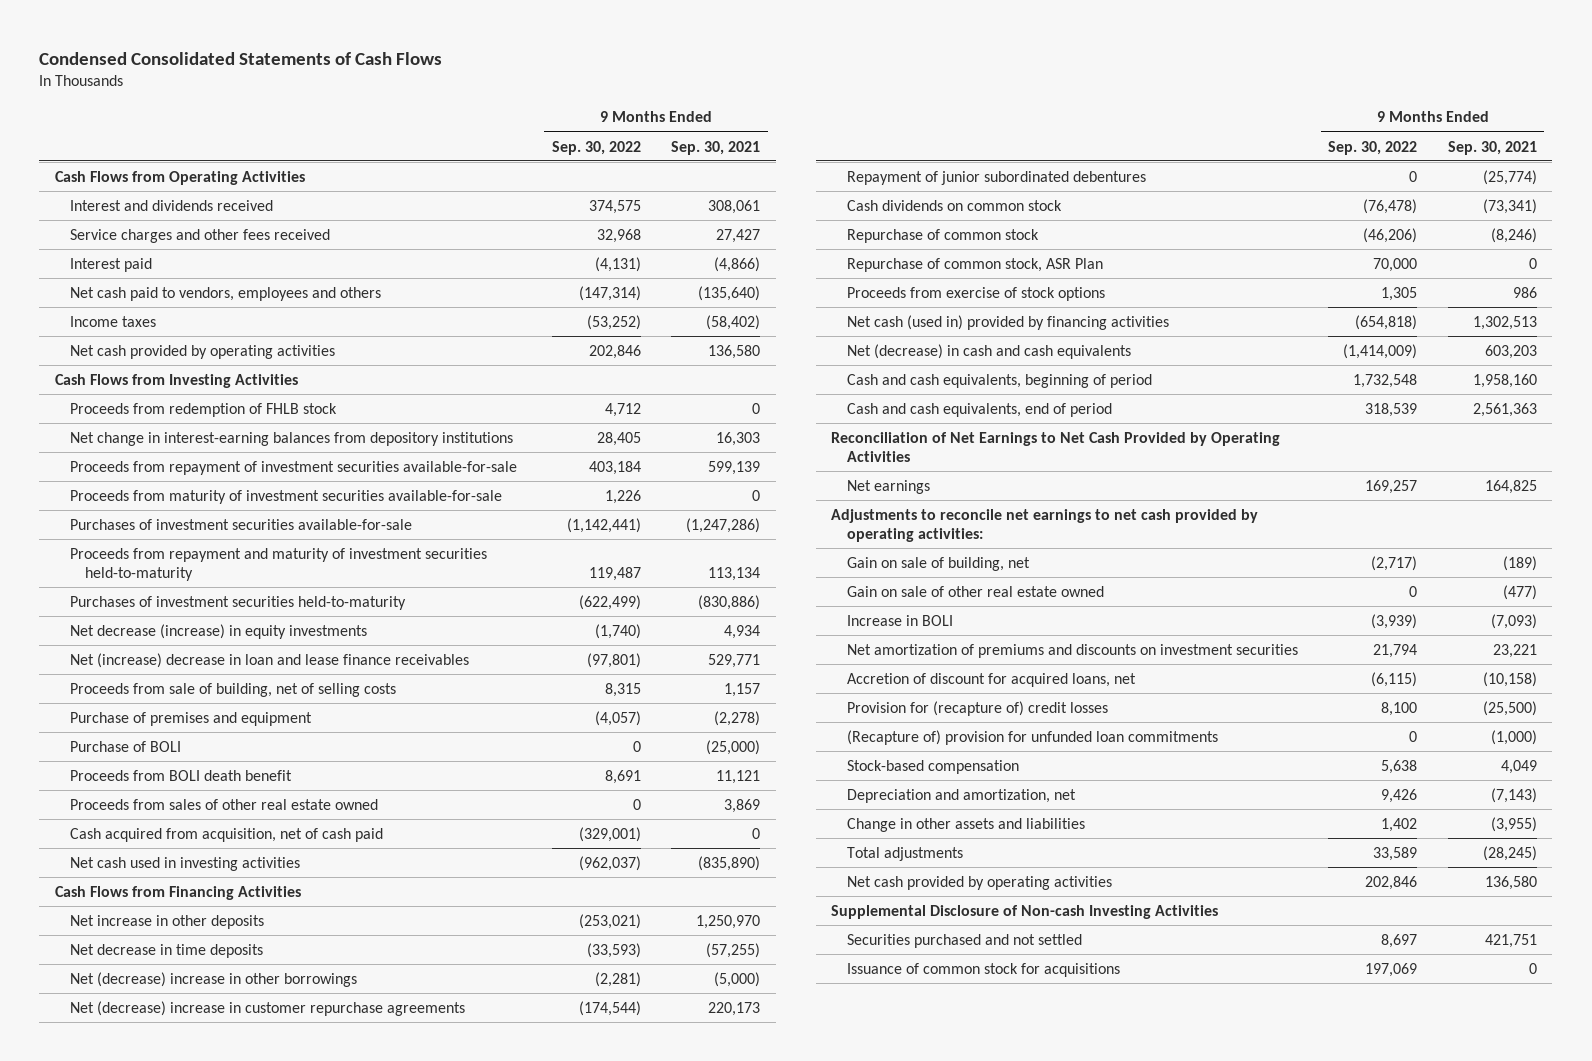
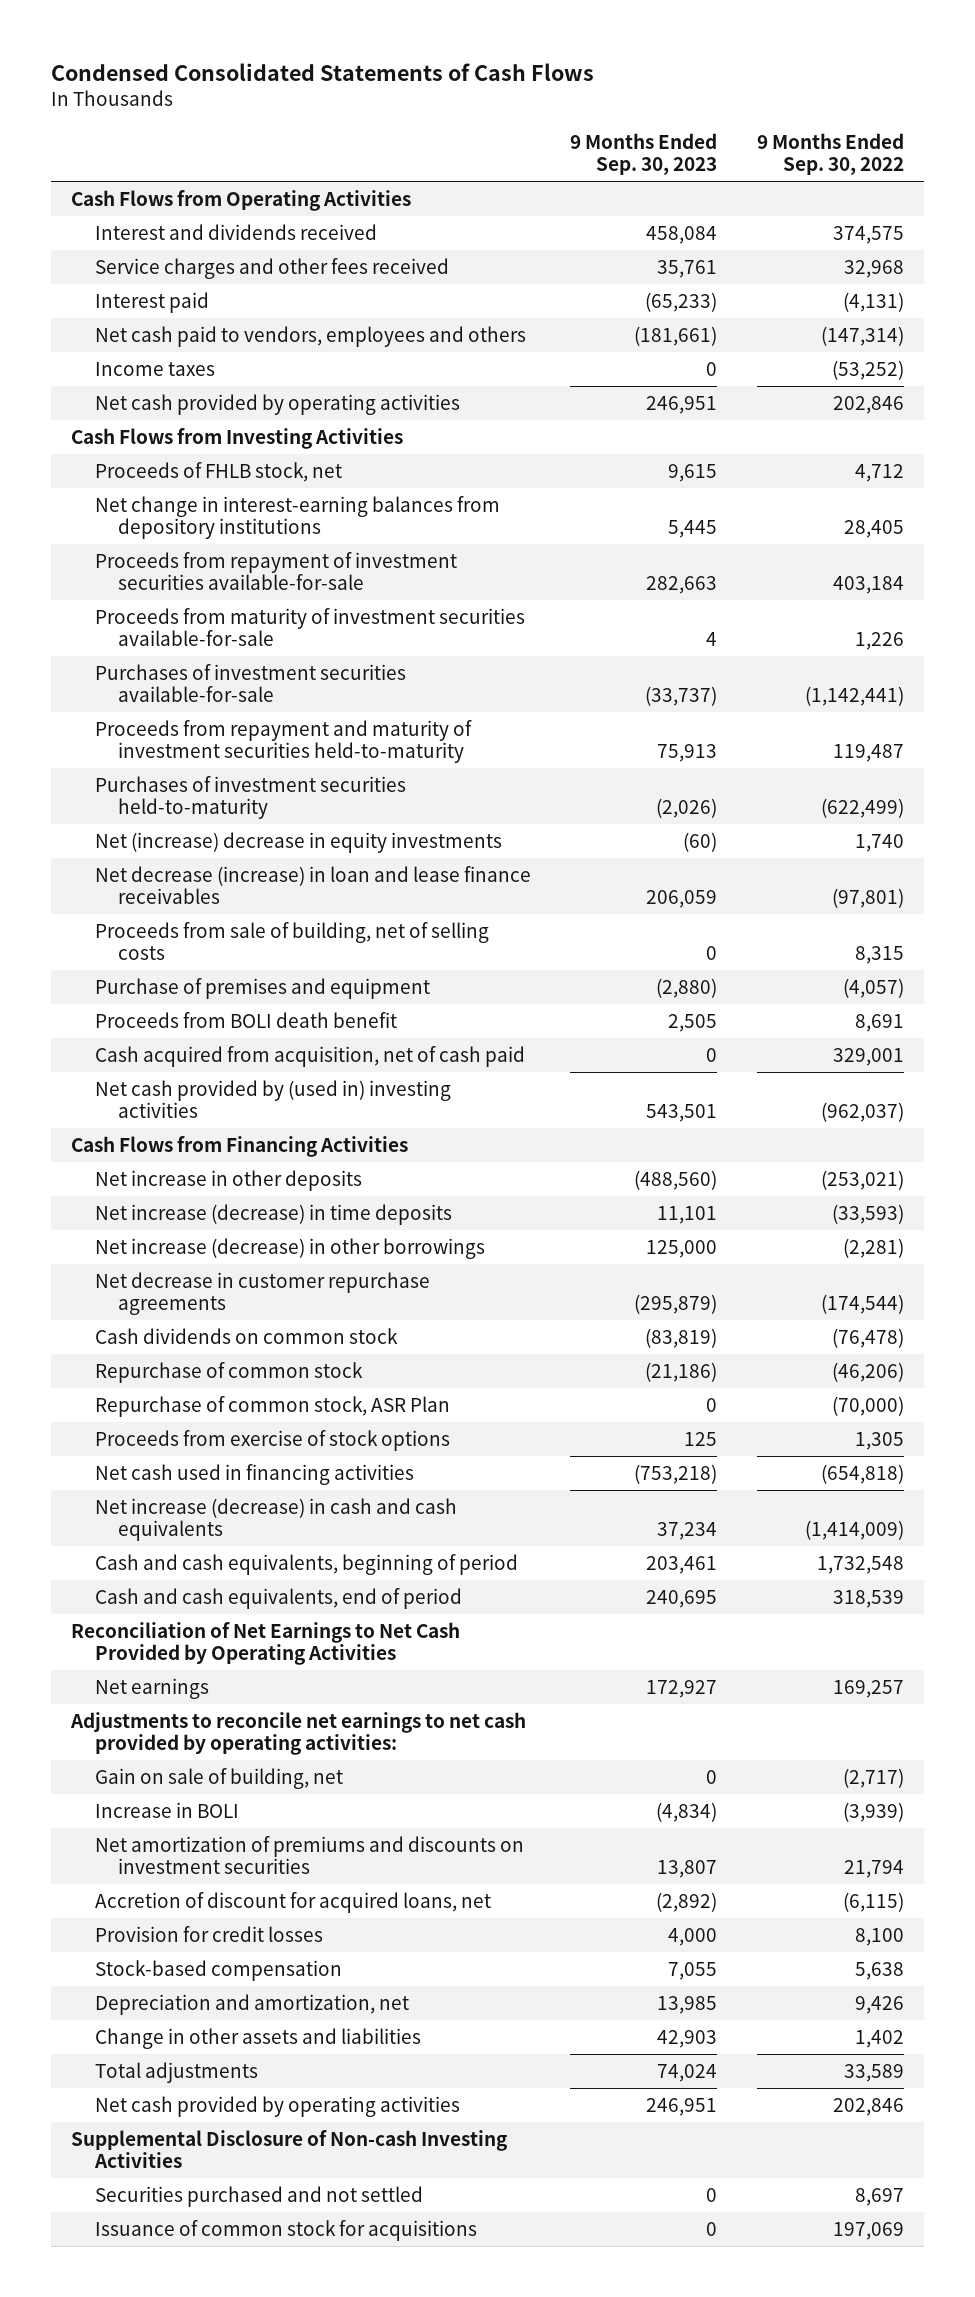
- | 9 Months Ended Sep. 30, 2022 | 9 Months Ended Sep. 30, 2021
+ | 9 Months Ended Sep. 30, 2023 | 9 Months Ended Sep. 30, 2022
- Proceeds from redemption of FHLB stock | 4,712 | 0
+ Proceeds of FHLB stock, net | 9,615 | 4,712
- Net decrease (increase) in equity investments | (1,740) | 4,934
- Net (increase) decrease in loan and lease finance receivables | (97,801) | 529,771
+ Net (increase) decrease in equity investments | (60) | 1,740
+ Net decrease (increase) in loan and lease finance receivables | 206,059 | (97,801)
- Purchase of BOLI | 0 | (25,000)
- Proceeds from sales of other real estate owned | 0 | 3,869
- Cash acquired from acquisition, net of cash paid | (329,001) | 0
- Net cash used in investing activities | (962,037) | (835,890)
+ Cash acquired from acquisition, net of cash paid | 0 | 329,001
+ Net cash provided by (used in) investing activities | 543,501 | (962,037)
- Net decrease in time deposits | (33,593) | (57,255)
- Net (decrease) increase in other borrowings | (2,281) | (5,000)
- Net (decrease) increase in customer repurchase agreements | (174,544) | 220,173
- Repayment of junior subordinated debentures | 0 | (25,774)
+ Net increase (decrease) in time deposits | 11,101 | (33,593)
+ Net increase (decrease) in other borrowings | 125,000 | (2,281)
+ Net decrease in customer repurchase agreements | (295,879) | (174,544)
- Repurchase of common stock, ASR Plan | 70,000 | 0
+ Repurchase of common stock, ASR Plan | 0 | (70,000)
- Net cash (used in) provided by financing activities | (654,818) | 1,302,513
- Net (decrease) in cash and cash equivalents | (1,414,009) | 603,203
+ Net cash used in financing activities | (753,218) | (654,818)
+ Net increase (decrease) in cash and cash equivalents | 37,234 | (1,414,009)
- Gain on sale of other real estate owned | 0 | (477)
- Provision for (recapture of) credit losses | 8,100 | (25,500)
- (Recapture of) provision for unfunded loan commitments | 0 | (1,000)
+ Provision for credit losses | 4,000 | 8,100

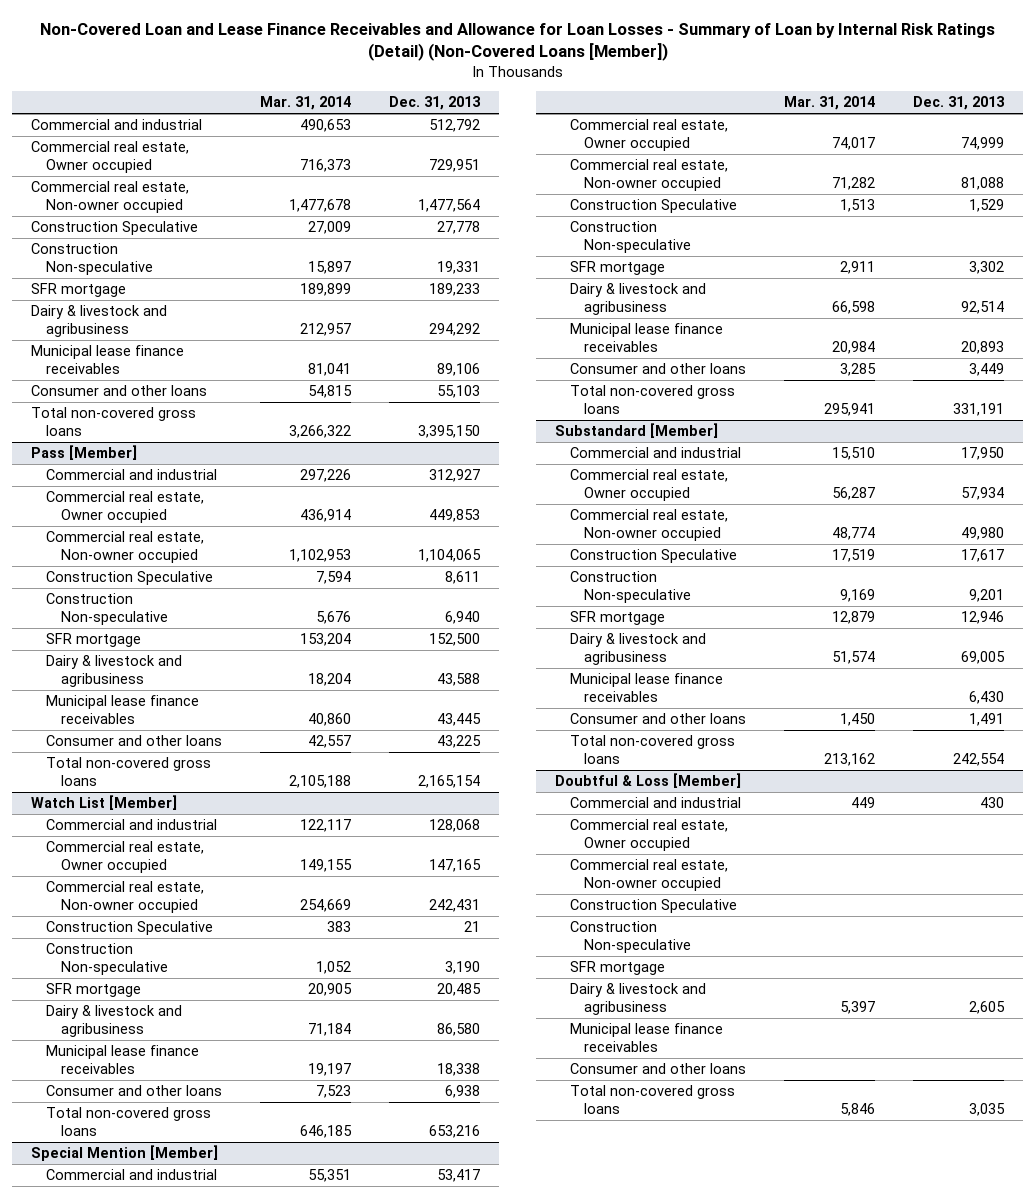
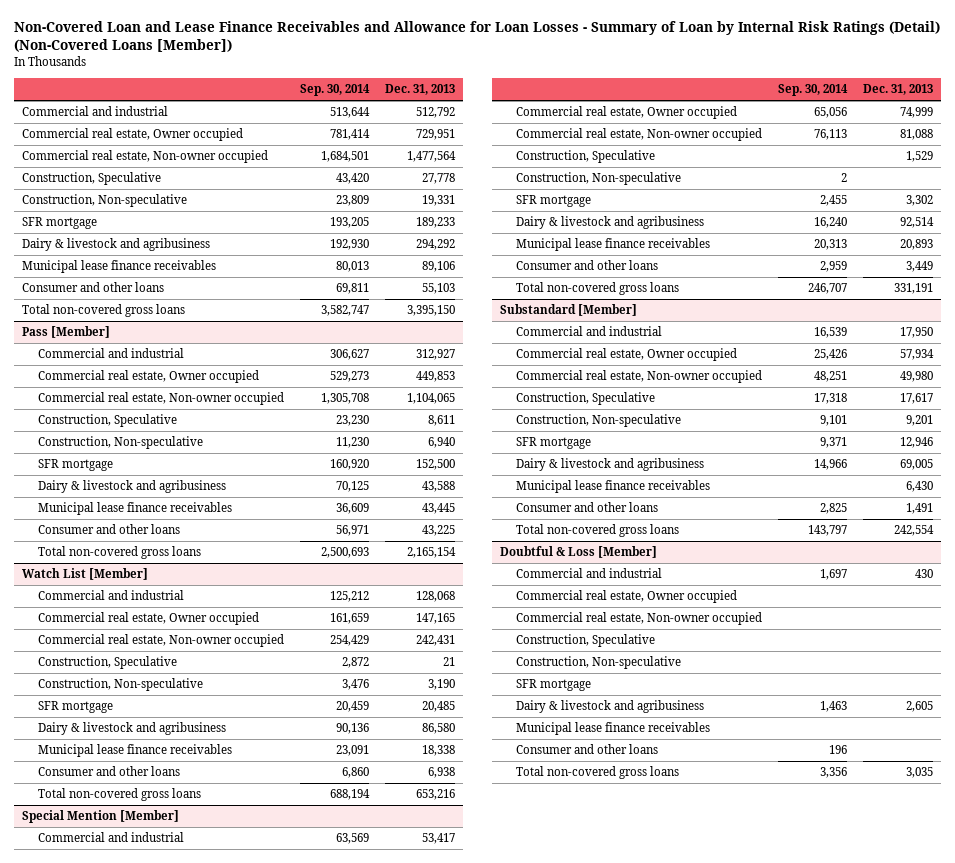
- | Mar. 31, 2014 | Dec. 31, 2013
+ | Sep. 30, 2014 | Dec. 31, 2013
- Construction Speculative | 27,009 | 27,778
- Construction Non-speculative | 15,897 | 19,331
+ Construction, Speculative | 43,420 | 27,778
+ Construction, Non-speculative | 23,809 | 19,331
@ Pass [Member]
- Construction Speculative | 7,594 | 8,611
- Construction Non-speculative | 5,676 | 6,940
+ Construction, Speculative | 23,230 | 8,611
+ Construction, Non-speculative | 11,230 | 6,940
@ Watch List [Member]
- Construction Speculative | 383 | 21
- Construction Non-speculative | 1,052 | 3,190
+ Construction, Speculative | 2,872 | 21
+ Construction, Non-speculative | 3,476 | 3,190
@ Special Mention [Member]
- Construction Speculative | 1,513 | 1,529
- Construction Non-speculative
+ Construction, Speculative | | 1,529
+ Construction, Non-speculative | 2 |
@ Substandard [Member]
- Construction Speculative | 17,519 | 17,617
- Construction Non-speculative | 9,169 | 9,201
+ Construction, Speculative | 17,318 | 17,617
+ Construction, Non-speculative | 9,101 | 9,201
@ Doubtful & Loss [Member]
- Construction Speculative
- Construction Non-speculative
+ Construction, Speculative
+ Construction, Non-speculative

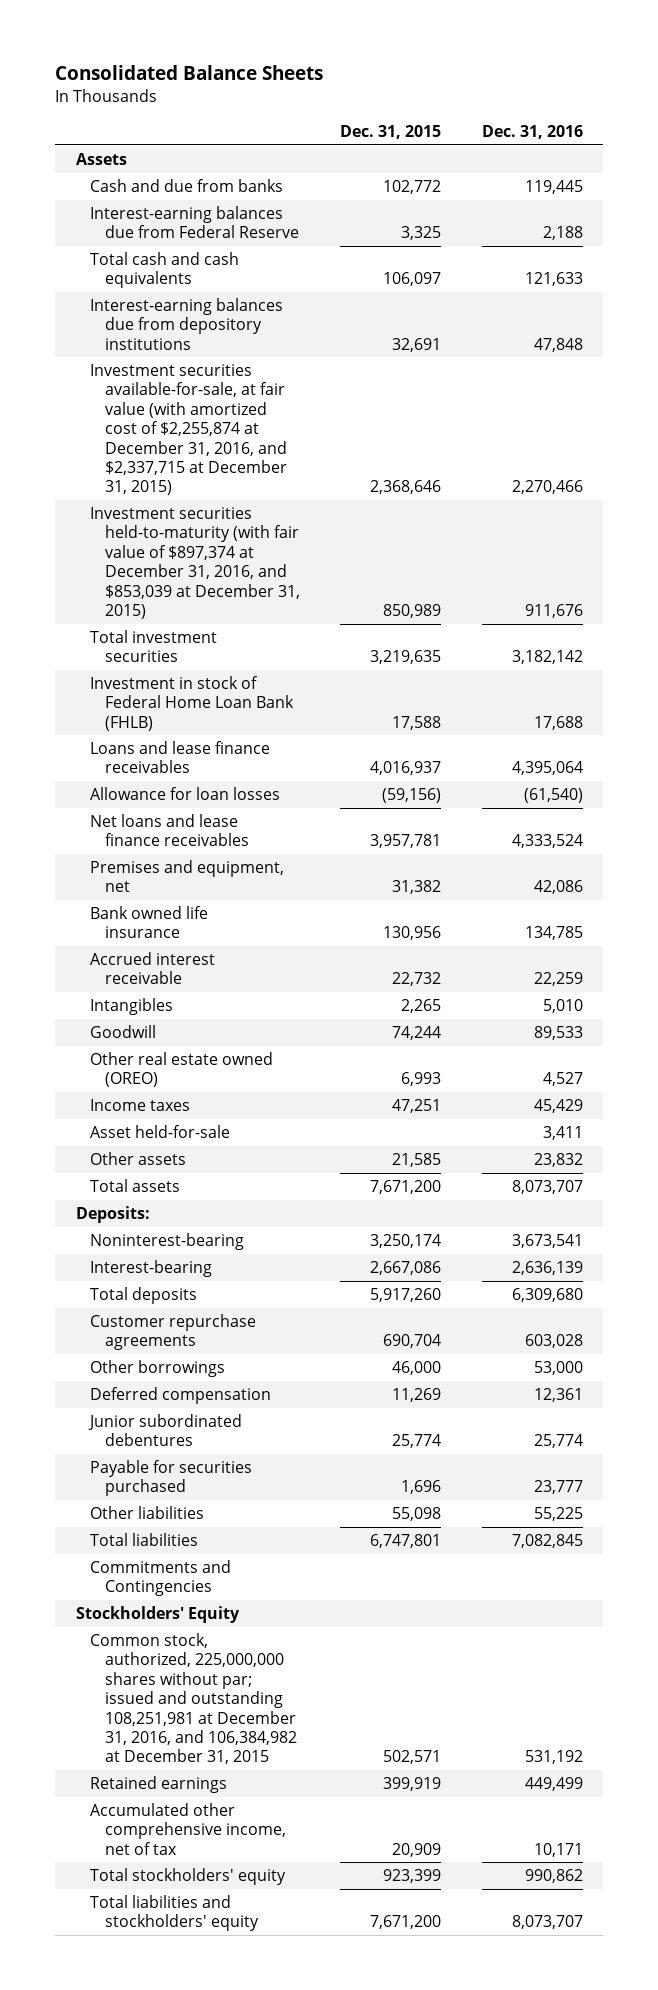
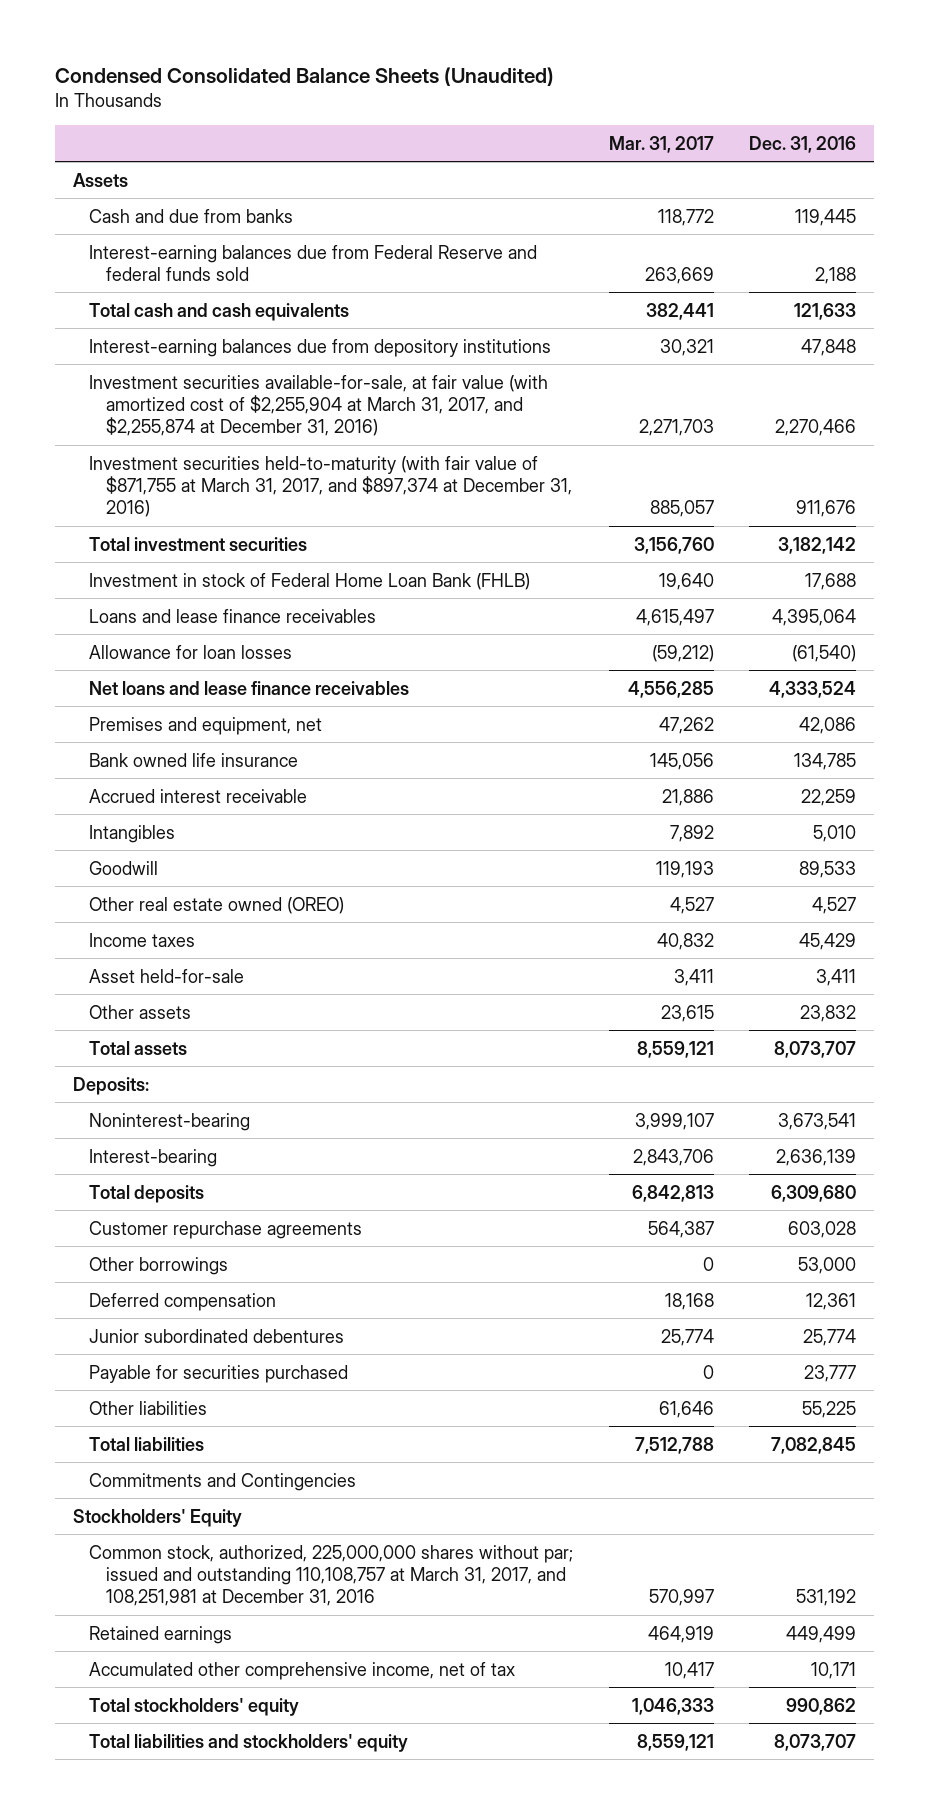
- Consolidated Balance Sheets
+ Condensed Consolidated Balance Sheets (Unaudited)
- | Dec. 31, 2015 | Dec. 31, 2016
+ | Mar. 31, 2017 | Dec. 31, 2016
- Interest-earning balances due from Federal Reserve | 3,325 | 2,188
+ Interest-earning balances due from Federal Reserve and federal funds sold | 263,669 | 2,188
- Investment securities available-for-sale, at fair value (with amortized cost of $2,255,874 at December 31, 2016, and $2,337,715 at December 31, 2015) | 2,368,646 | 2,270,466
- Investment securities held-to-maturity (with fair value of $897,374 at December 31, 2016, and $853,039 at December 31, 2015) | 850,989 | 911,676
+ Investment securities available-for-sale, at fair value (with amortized cost of $2,255,904 at March 31, 2017, and $2,255,874 at December 31, 2016) | 2,271,703 | 2,270,466
+ Investment securities held-to-maturity (with fair value of $871,755 at March 31, 2017, and $897,374 at December 31, 2016) | 885,057 | 911,676
- Common stock, authorized, 225,000,000 shares without par; issued and outstanding 108,251,981 at December 31, 2016, and 106,384,982 at December 31, 2015 | 502,571 | 531,192
+ Common stock, authorized, 225,000,000 shares without par; issued and outstanding 110,108,757 at March 31, 2017, and 108,251,981 at December 31, 2016 | 570,997 | 531,192

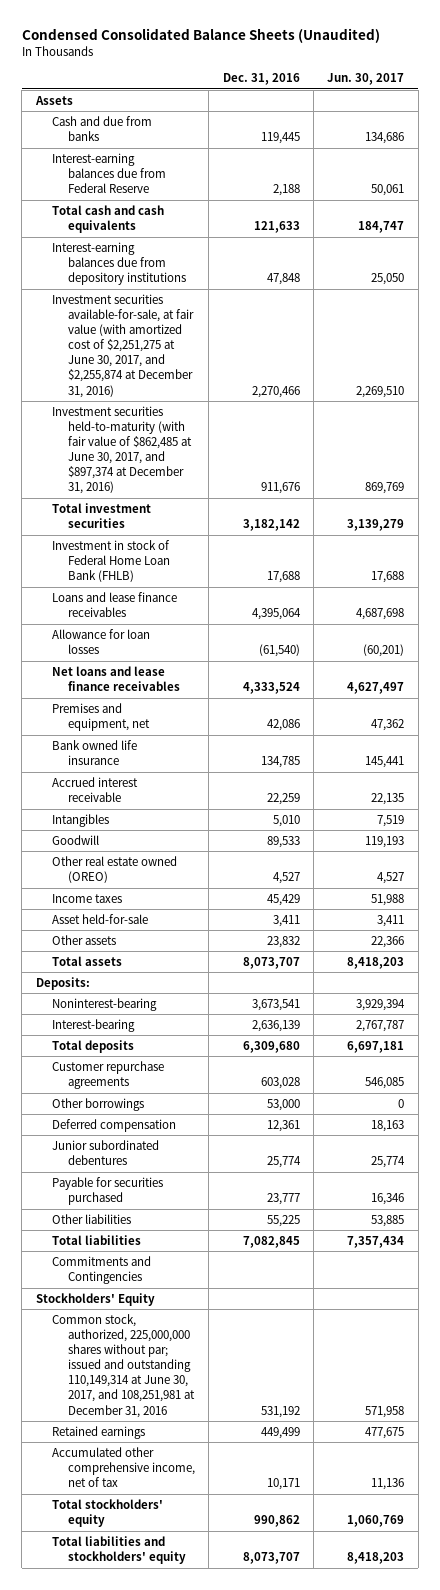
- | Mar. 31, 2017 | Dec. 31, 2016
+ | Dec. 31, 2016 | Jun. 30, 2017
- Interest-earning balances due from Federal Reserve and federal funds sold | 263,669 | 2,188
+ Interest-earning balances due from Federal Reserve | 2,188 | 50,061
- Investment securities available-for-sale, at fair value (with amortized cost of $2,255,904 at March 31, 2017, and $2,255,874 at December 31, 2016) | 2,271,703 | 2,270,466
- Investment securities held-to-maturity (with fair value of $871,755 at March 31, 2017, and $897,374 at December 31, 2016) | 885,057 | 911,676
+ Investment securities available-for-sale, at fair value (with amortized cost of $2,251,275 at June 30, 2017, and $2,255,874 at December 31, 2016) | 2,270,466 | 2,269,510
+ Investment securities held-to-maturity (with fair value of $862,485 at June 30, 2017, and $897,374 at December 31, 2016) | 911,676 | 869,769
- Common stock, authorized, 225,000,000 shares without par; issued and outstanding 110,108,757 at March 31, 2017, and 108,251,981 at December 31, 2016 | 570,997 | 531,192
+ Common stock, authorized, 225,000,000 shares without par; issued and outstanding 110,149,314 at June 30, 2017, and 108,251,981 at December 31, 2016 | 531,192 | 571,958

